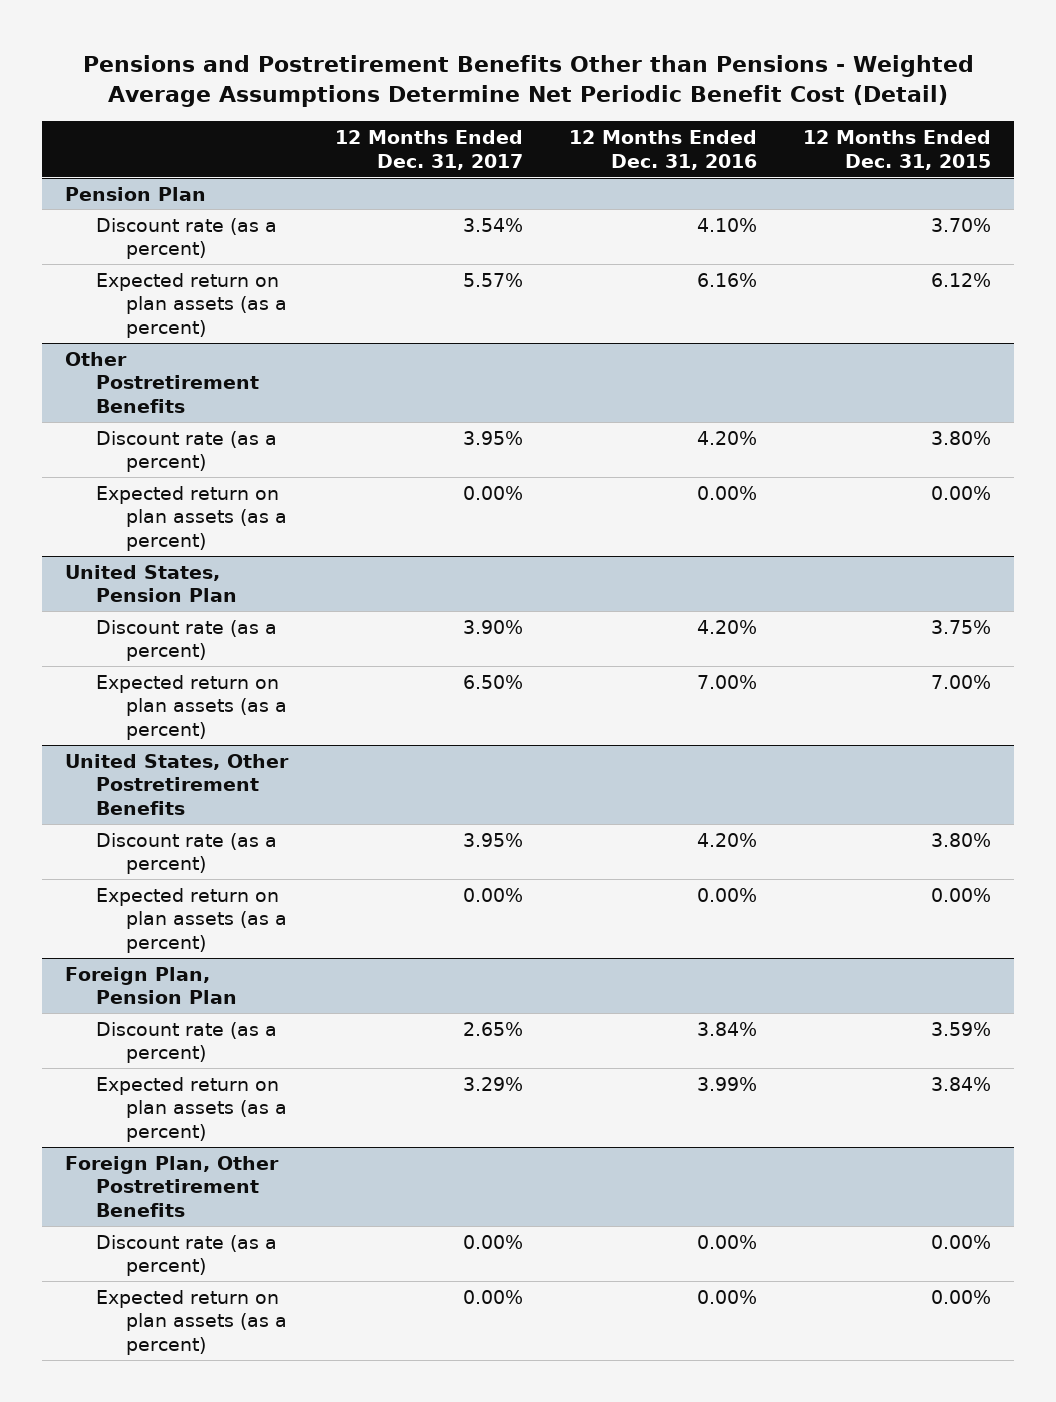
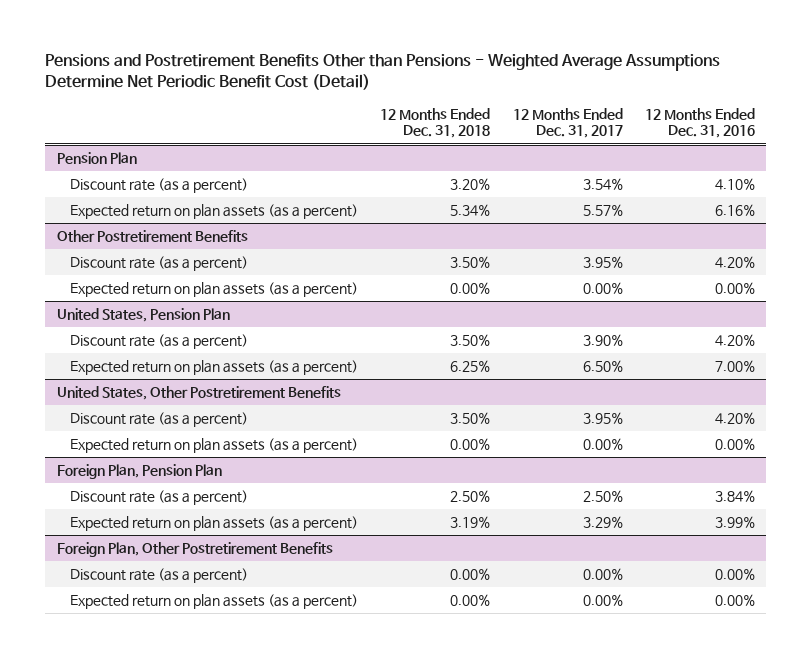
- | 12 Months Ended Dec. 31, 2017 | 12 Months Ended Dec. 31, 2016 | 12 Months Ended Dec. 31, 2015
+ | 12 Months Ended Dec. 31, 2018 | 12 Months Ended Dec. 31, 2017 | 12 Months Ended Dec. 31, 2016
@ Foreign Plan, Pension Plan
- Discount rate (as a percent) | 2.65% | 3.84% | 3.59%
+ Discount rate (as a percent) | 2.50% | 2.50% | 3.84%

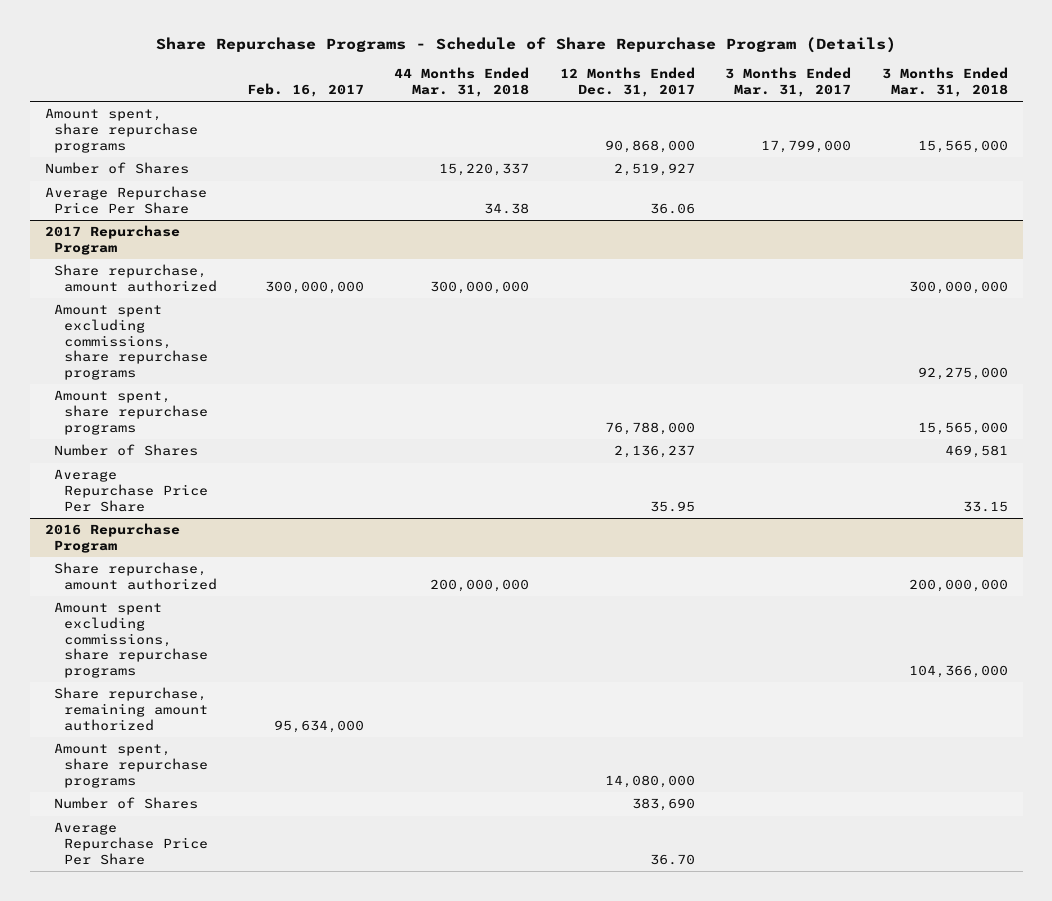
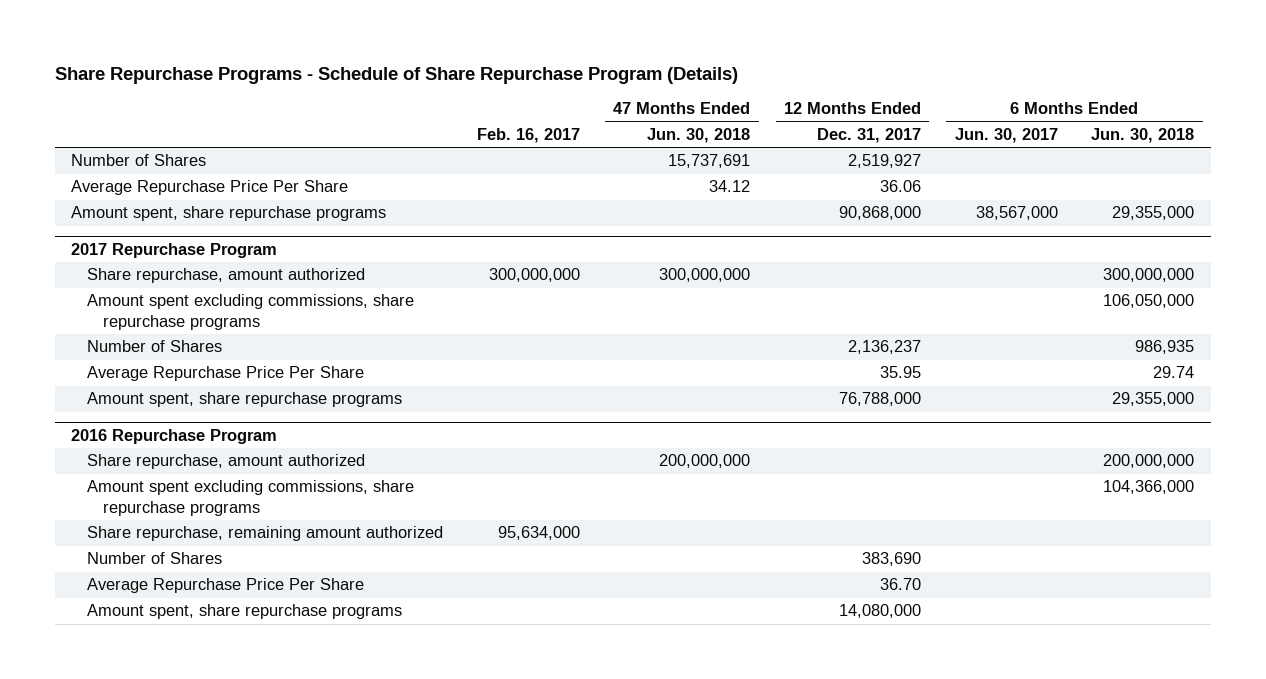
- | Feb. 16, 2017 | 44 Months Ended Mar. 31, 2018 | 12 Months Ended Dec. 31, 2017 | 3 Months Ended Mar. 31, 2017 | 3 Months Ended Mar. 31, 2018
+ | Feb. 16, 2017 | 47 Months Ended Jun. 30, 2018 | 12 Months Ended Dec. 31, 2017 | 6 Months Ended Jun. 30, 2017 | 6 Months Ended Jun. 30, 2018
moved down: Amount spent, share repurchase programs | | | 90,868,000 | 38,567,000 | 29,355,000
@ 2017 Repurchase Program
moved down: Amount spent, share repurchase programs | | | 76,788,000 | | 29,355,000
@ 2016 Repurchase Program
moved down: Amount spent, share repurchase programs | | | 14,080,000 | |

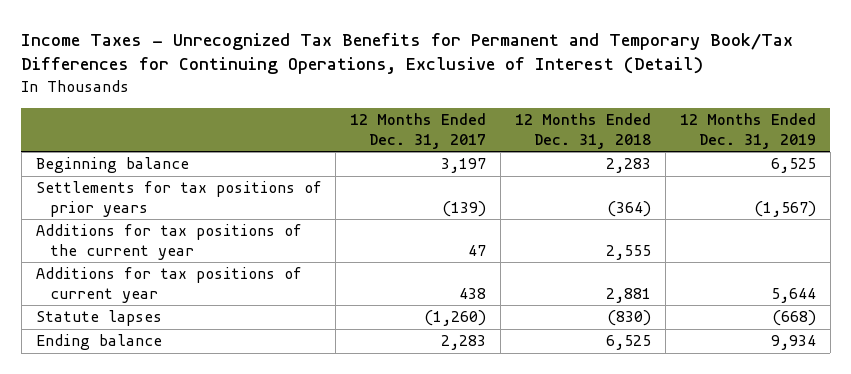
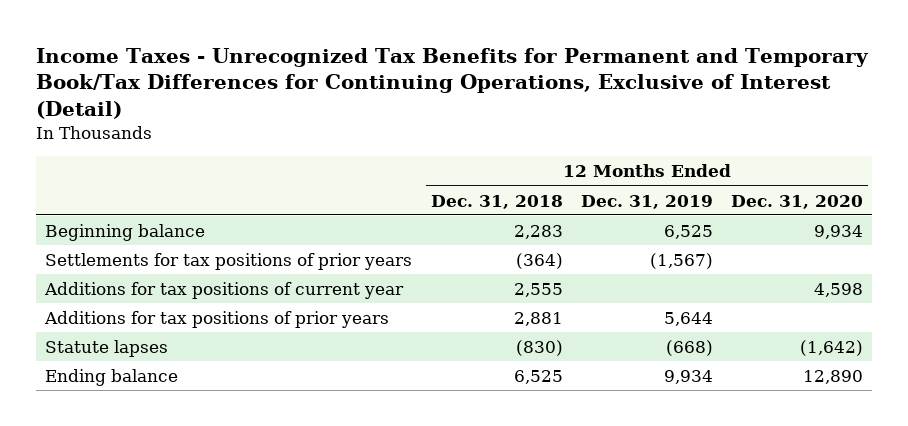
- | 12 Months Ended Dec. 31, 2017 | 12 Months Ended Dec. 31, 2018 | 12 Months Ended Dec. 31, 2019
+ | 12 Months Ended Dec. 31, 2018 | 12 Months Ended Dec. 31, 2019 | 12 Months Ended Dec. 31, 2020
- Additions for tax positions of the current year | 47 | 2,555 |
- Additions for tax positions of current year | 438 | 2,881 | 5,644
+ Additions for tax positions of current year | 2,555 | | 4,598
+ Additions for tax positions of prior years | 2,881 | 5,644 |

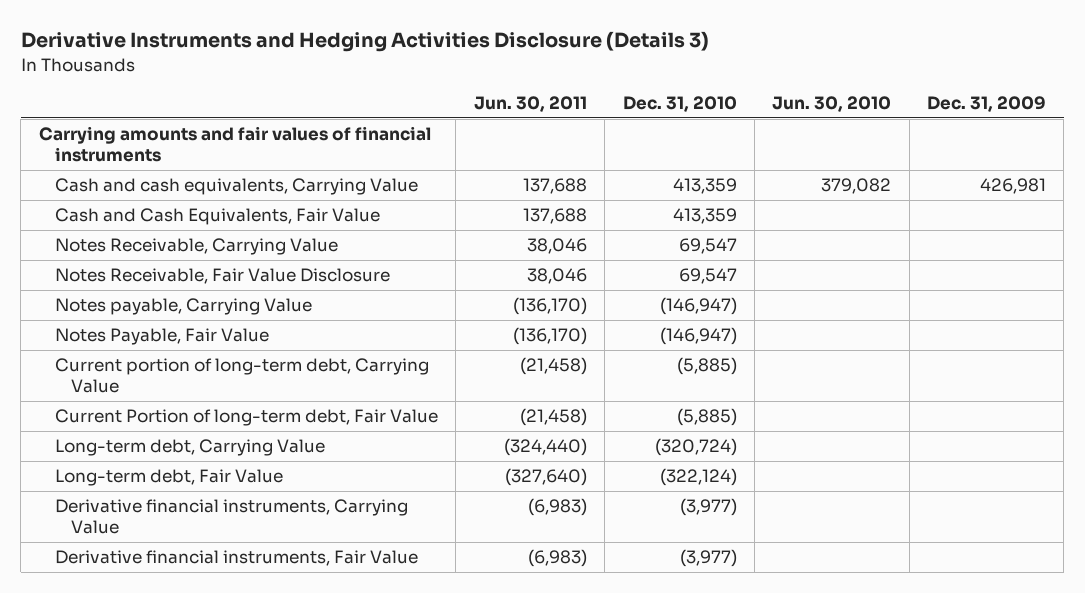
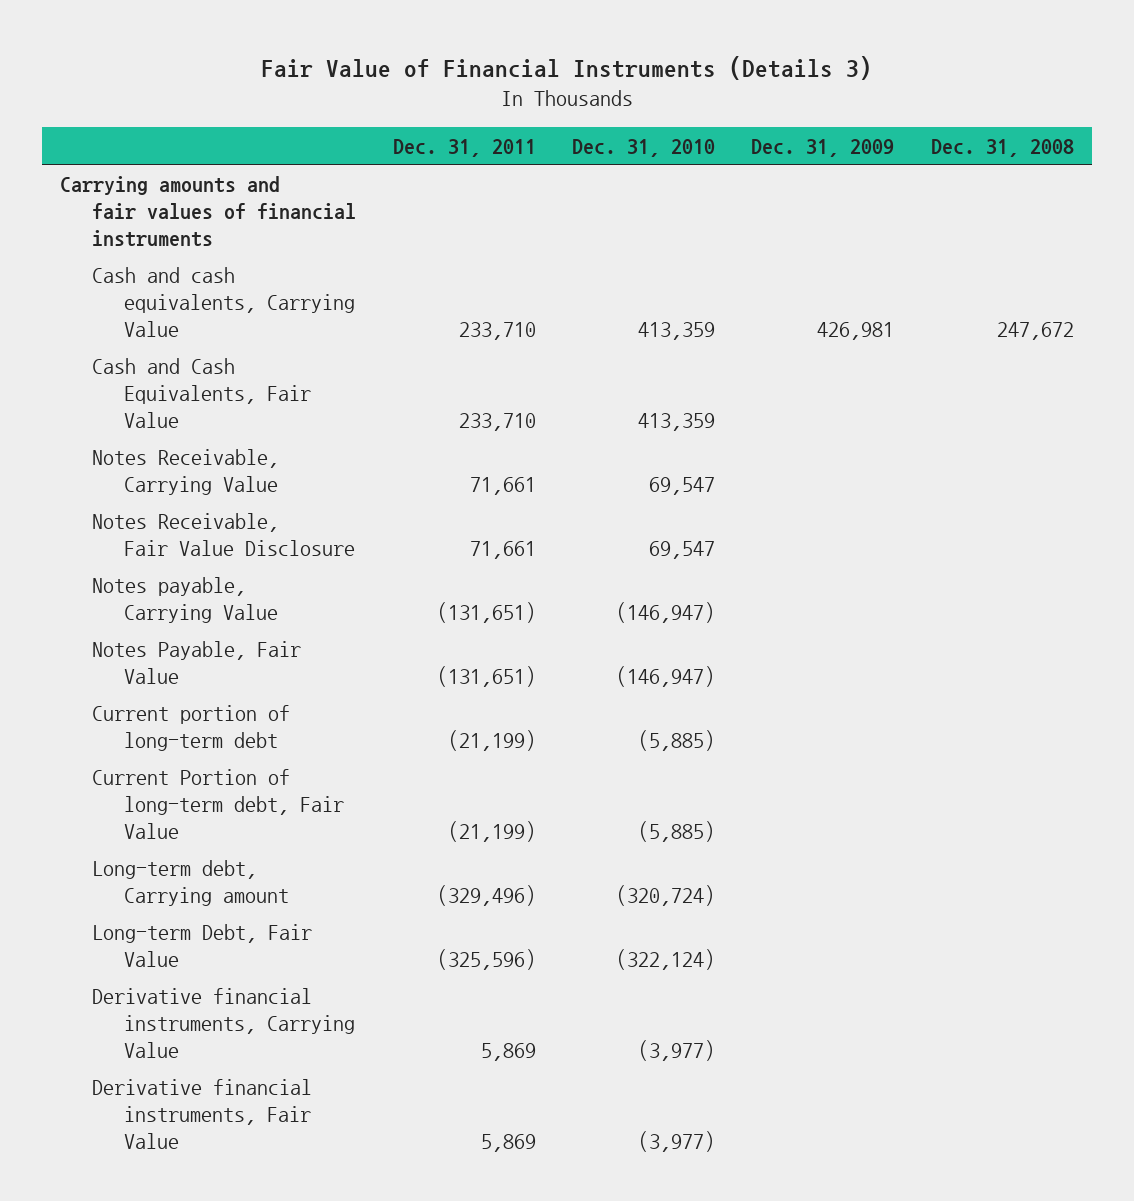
- Derivative Instruments and Hedging Activities Disclosure (Details 3)
+ Fair Value of Financial Instruments (Details 3)
- | Jun. 30, 2011 | Dec. 31, 2010 | Jun. 30, 2010 | Dec. 31, 2009
+ | Dec. 31, 2011 | Dec. 31, 2010 | Dec. 31, 2009 | Dec. 31, 2008
- Current portion of long-term debt, Carrying Value | (21,458) | (5,885) | |
+ Current portion of long-term debt | (21,199) | (5,885) | |
- Long-term debt, Carrying Value | (324,440) | (320,724) | |
- Long-term debt, Fair Value | (327,640) | (322,124) | |
+ Long-term debt, Carrying amount | (329,496) | (320,724) | |
+ Long-term Debt, Fair Value | (325,596) | (322,124) | |

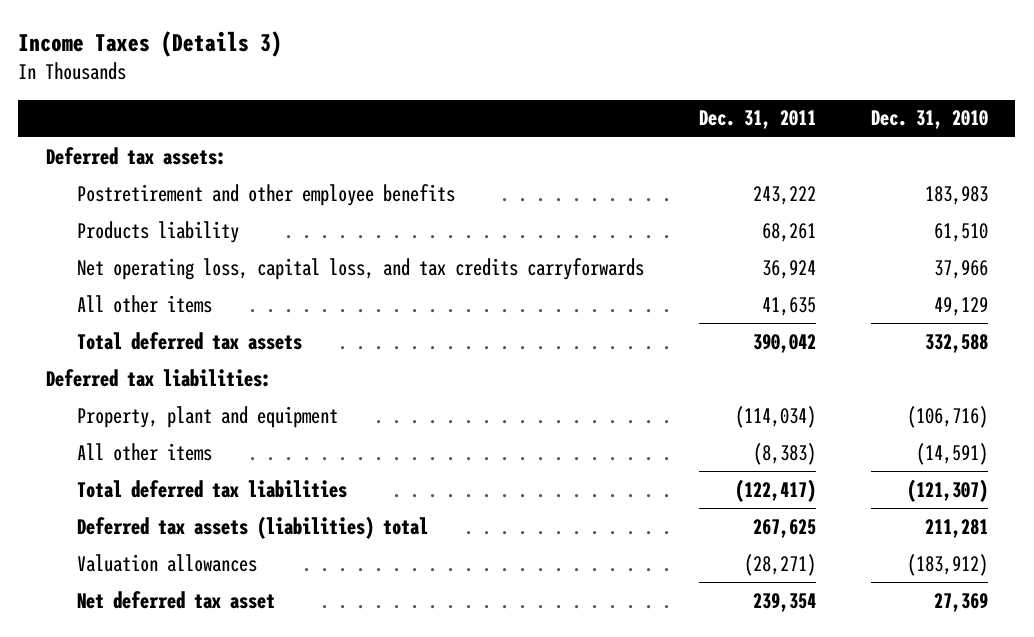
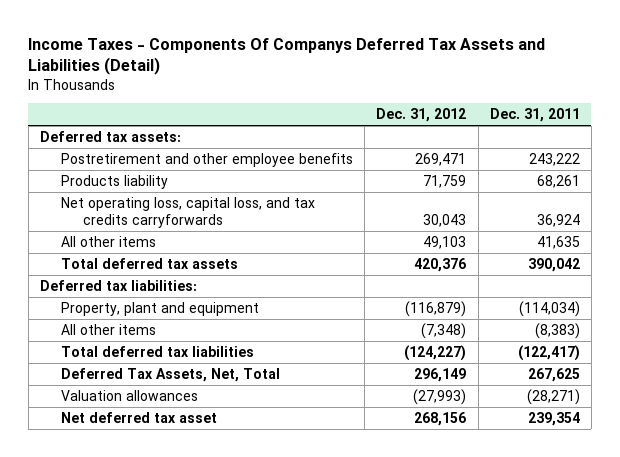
- Income Taxes (Details 3)
+ Income Taxes - Components Of Companys Deferred Tax Assets and Liabilities (Detail)
- | Dec. 31, 2011 | Dec. 31, 2010
+ | Dec. 31, 2012 | Dec. 31, 2011
- Deferred tax assets (liabilities) total | 267,625 | 211,281
+ Deferred Tax Assets, Net, Total | 296,149 | 267,625

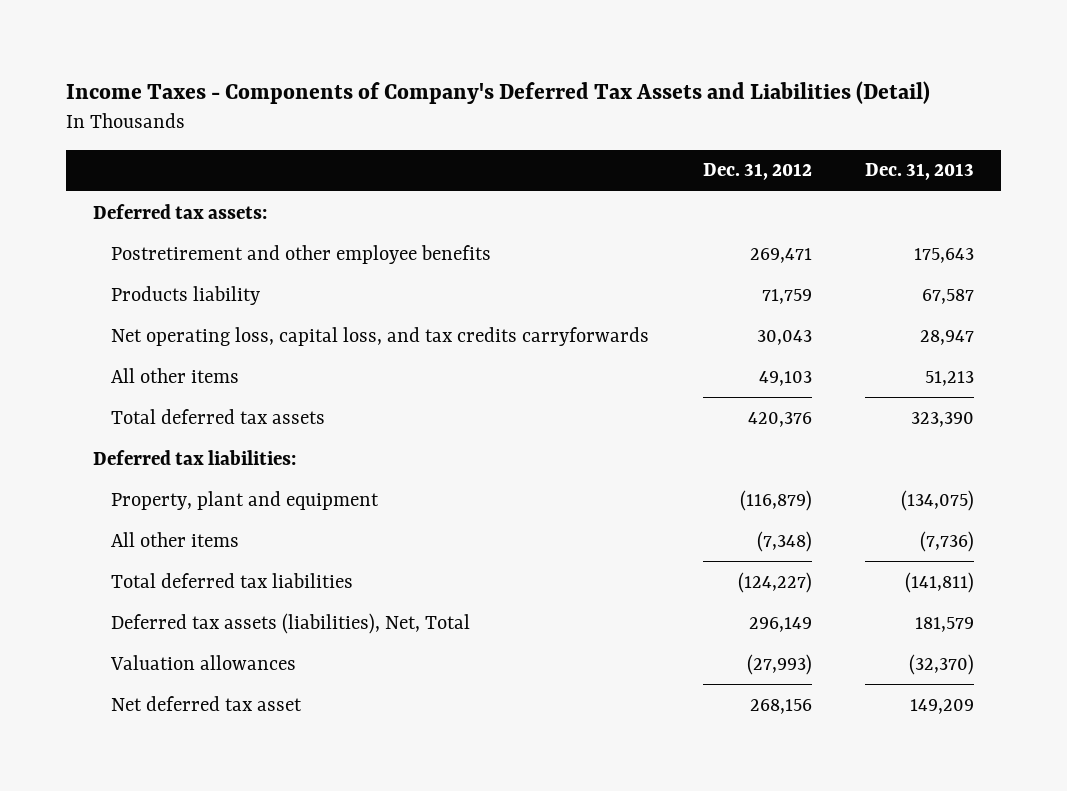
- Income Taxes - Components Of Companys Deferred Tax Assets and Liabilities (Detail)
+ Income Taxes - Components of Company's Deferred Tax Assets and Liabilities (Detail)
- | Dec. 31, 2012 | Dec. 31, 2011
+ | Dec. 31, 2012 | Dec. 31, 2013
- Deferred Tax Assets, Net, Total | 296,149 | 267,625
+ Deferred tax assets (liabilities), Net, Total | 296,149 | 181,579

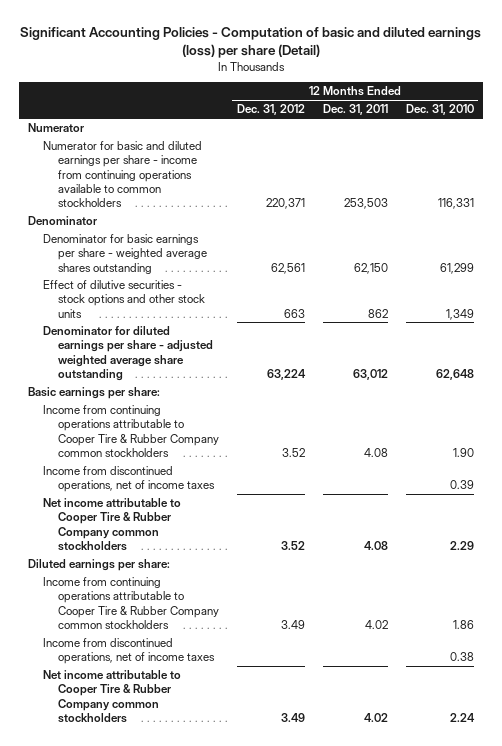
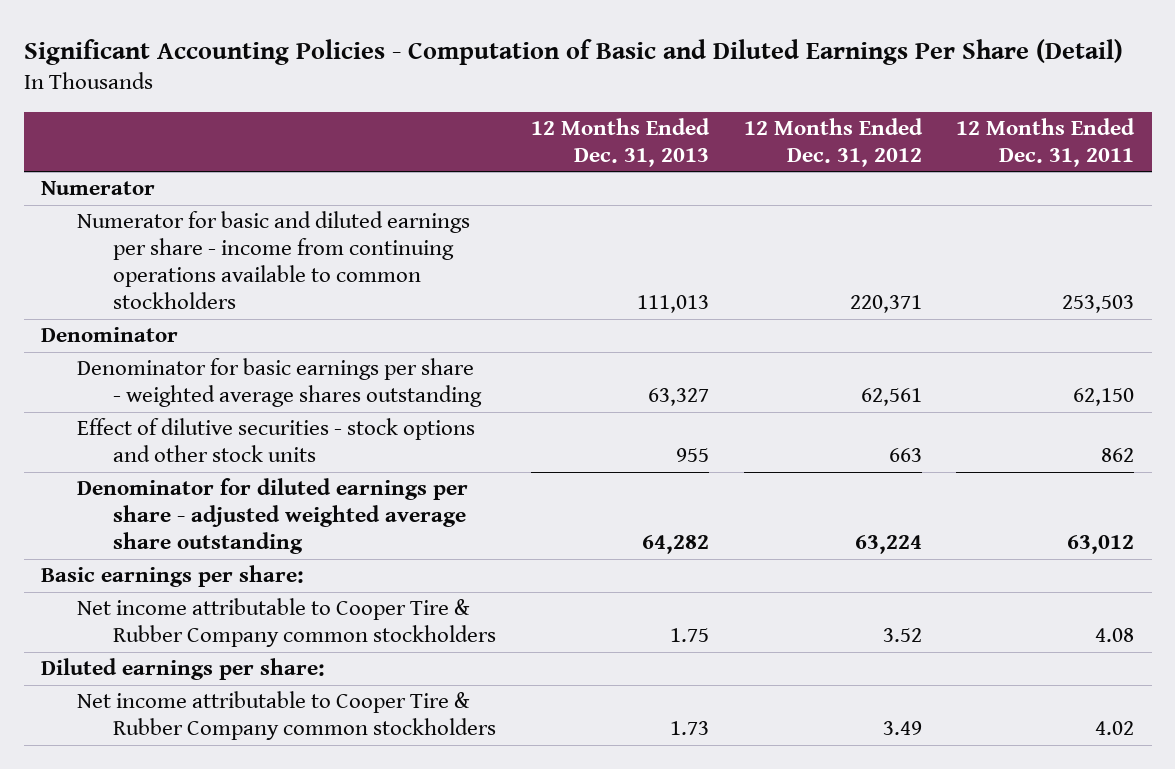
- Significant Accounting Policies - Computation of basic and diluted earnings (loss) per share (Detail)
+ Significant Accounting Policies - Computation of Basic and Diluted Earnings Per Share (Detail)
- | 12 Months Ended Dec. 31, 2012 | 12 Months Ended Dec. 31, 2011 | 12 Months Ended Dec. 31, 2010
+ | 12 Months Ended Dec. 31, 2013 | 12 Months Ended Dec. 31, 2012 | 12 Months Ended Dec. 31, 2011
- Income from continuing operations attributable to Cooper Tire & Rubber Company common stockholders | 3.52 | 4.08 | 1.90
- Income from discontinued operations, net of income taxes | | | 0.39
- Income from continuing operations attributable to Cooper Tire & Rubber Company common stockholders | 3.49 | 4.02 | 1.86
- Income from discontinued operations, net of income taxes | | | 0.38

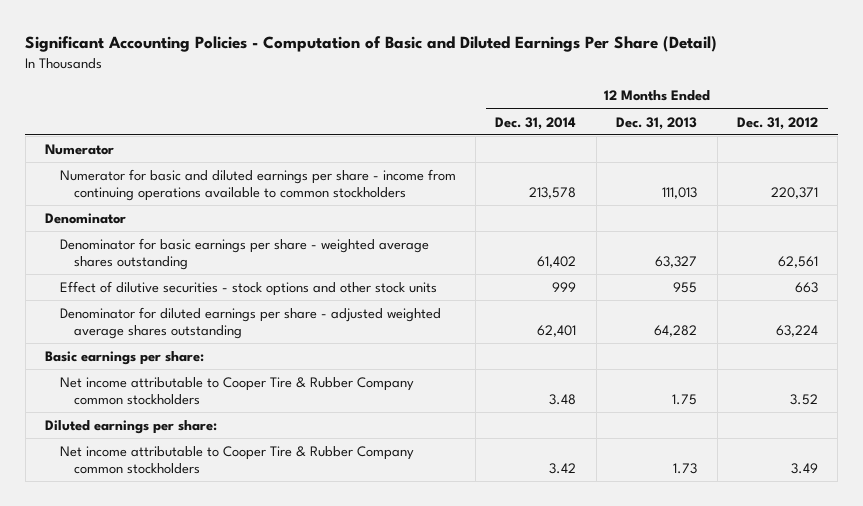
- | 12 Months Ended Dec. 31, 2013 | 12 Months Ended Dec. 31, 2012 | 12 Months Ended Dec. 31, 2011
+ | 12 Months Ended Dec. 31, 2014 | 12 Months Ended Dec. 31, 2013 | 12 Months Ended Dec. 31, 2012
- Denominator for diluted earnings per share - adjusted weighted average share outstanding | 64,282 | 63,224 | 63,012
+ Denominator for diluted earnings per share - adjusted weighted average shares outstanding | 62,401 | 64,282 | 63,224

